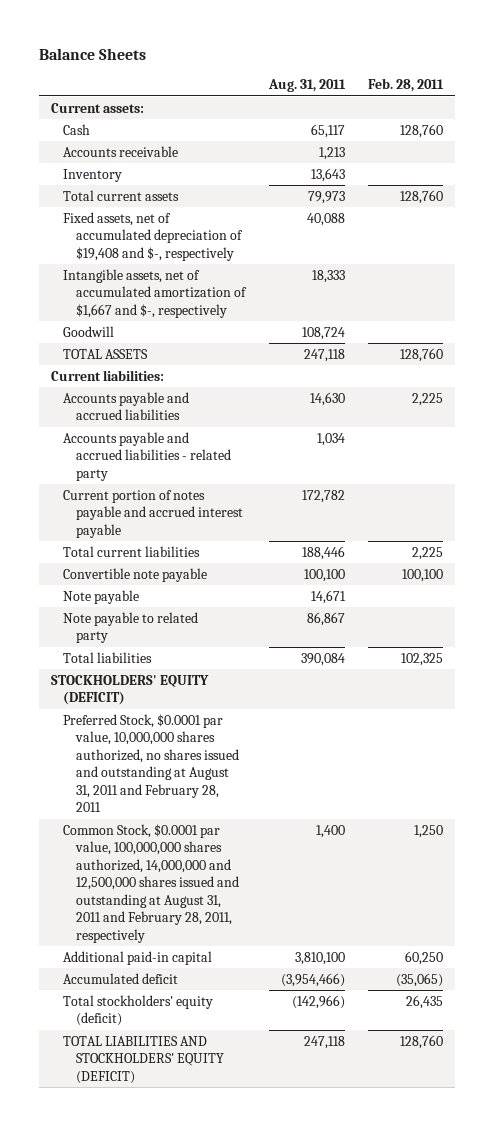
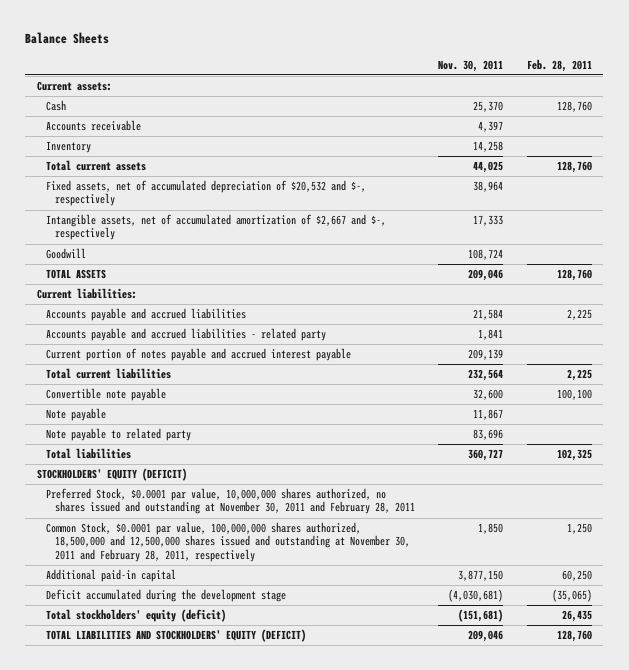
- | Aug. 31, 2011 | Feb. 28, 2011
+ | Nov. 30, 2011 | Feb. 28, 2011
- Fixed assets, net of accumulated depreciation of $19,408 and $-, respectively | 40,088 |
- Intangible assets, net of accumulated amortization of $1,667 and $-, respectively | 18,333 |
+ Fixed assets, net of accumulated depreciation of $20,532 and $-, respectively | 38,964 |
+ Intangible assets, net of accumulated amortization of $2,667 and $-, respectively | 17,333 |
- Preferred Stock, $0.0001 par value, 10,000,000 shares authorized, no shares issued and outstanding at August 31, 2011 and February 28, 2011
- Common Stock, $0.0001 par value, 100,000,000 shares authorized, 14,000,000 and 12,500,000 shares issued and outstanding at August 31, 2011 and February 28, 2011, respectively | 1,400 | 1,250
+ Preferred Stock, $0.0001 par value, 10,000,000 shares authorized, no shares issued and outstanding at November 30, 2011 and February 28, 2011
+ Common Stock, $0.0001 par value, 100,000,000 shares authorized, 18,500,000 and 12,500,000 shares issued and outstanding at November 30, 2011 and February 28, 2011, respectively | 1,850 | 1,250
- Accumulated deficit | (3,954,466) | (35,065)
+ Deficit accumulated during the development stage | (4,030,681) | (35,065)

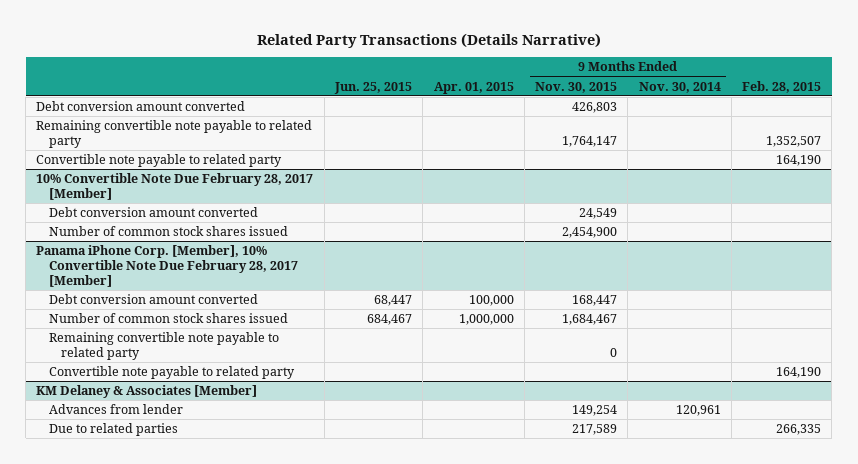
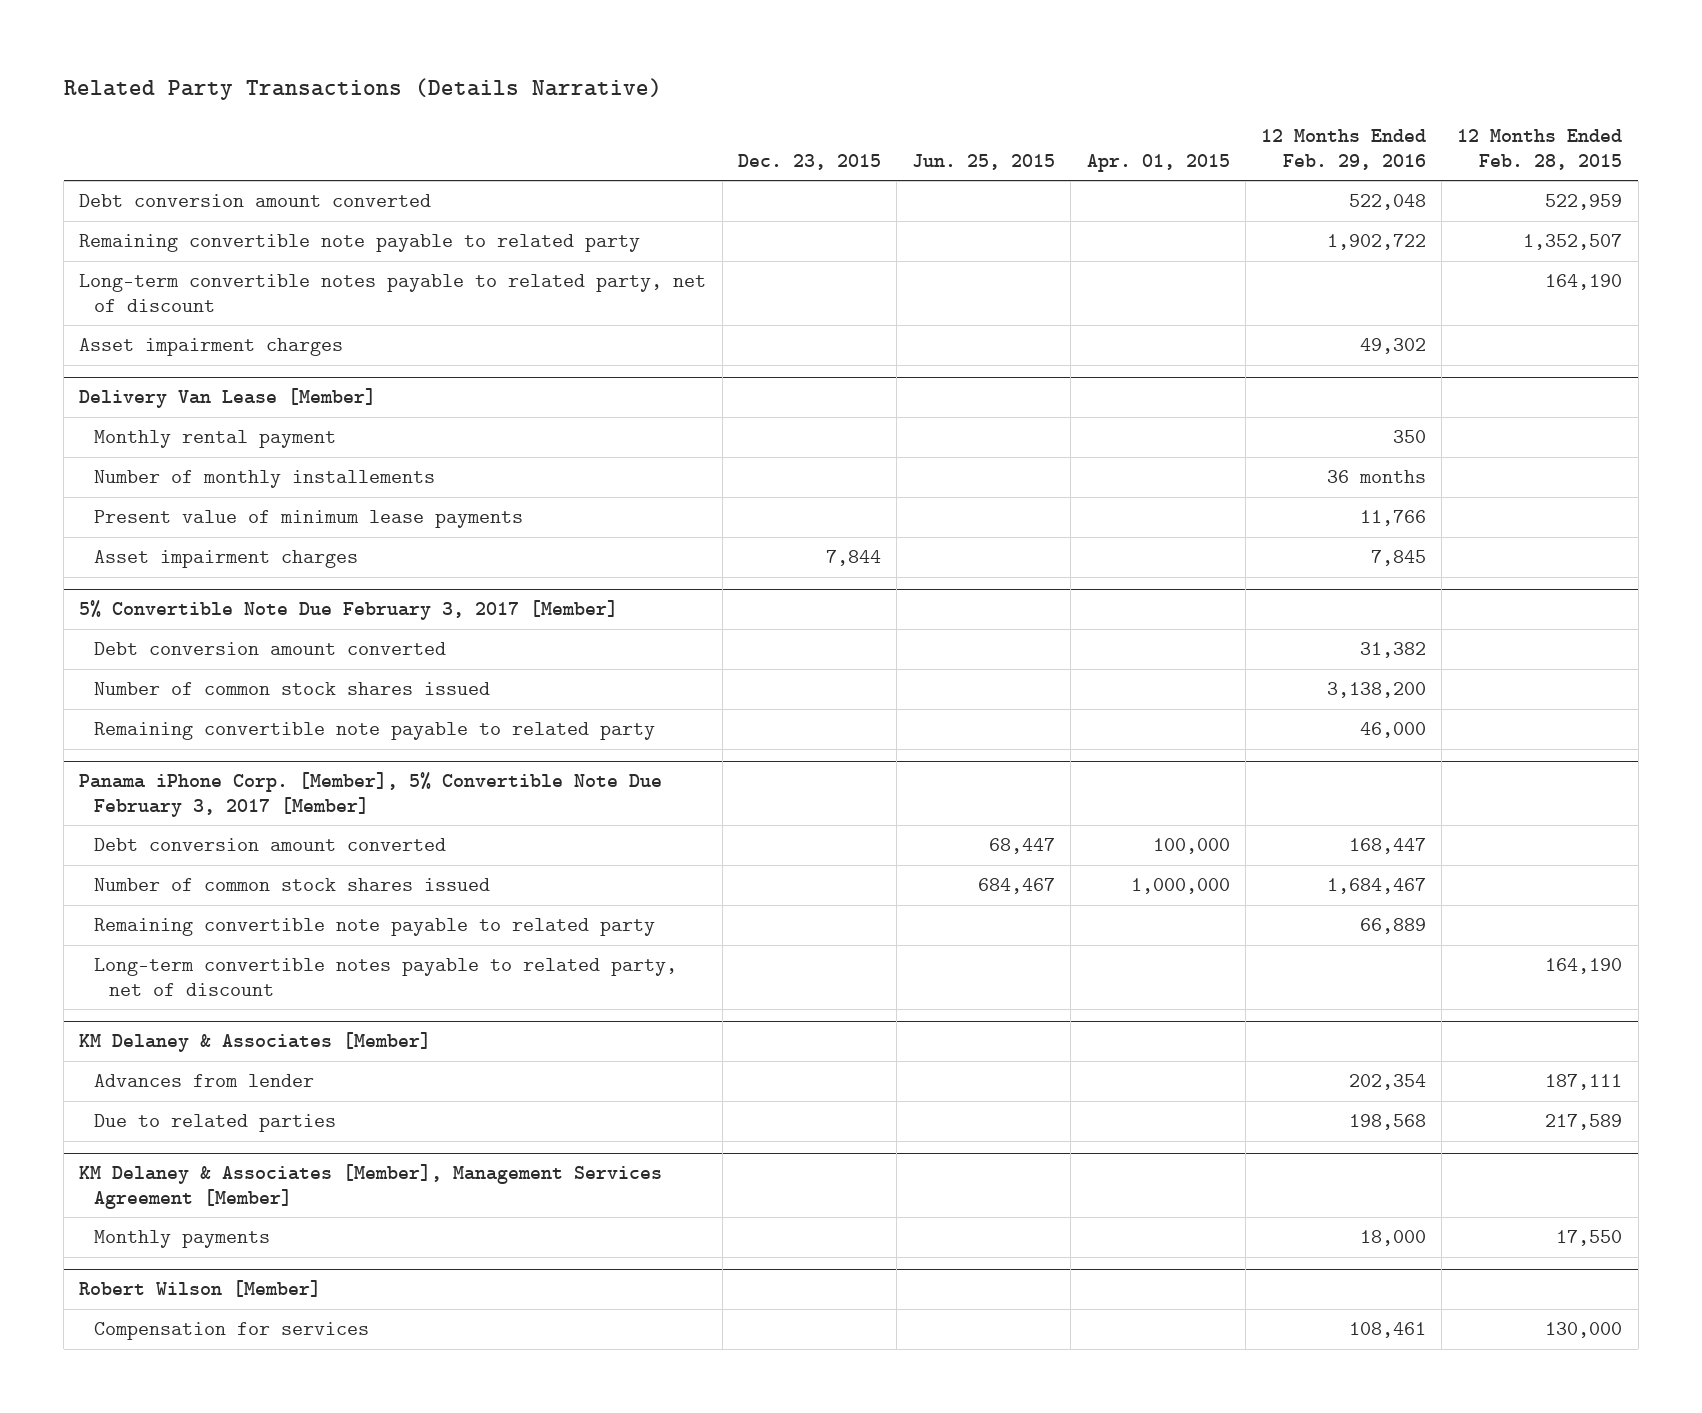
- | Jun. 25, 2015 | Apr. 01, 2015 | 9 Months Ended Nov. 30, 2015 | 9 Months Ended Nov. 30, 2014 | Feb. 28, 2015
+ | Dec. 23, 2015 | Jun. 25, 2015 | Apr. 01, 2015 | 12 Months Ended Feb. 29, 2016 | 12 Months Ended Feb. 28, 2015
- Convertible note payable to related party | | | | | 164,190
- 10% Convertible Note Due February 28, 2017 [Member]
+ Long-term convertible notes payable to related party, net of discount | | | | | 164,190
+ Asset impairment charges | | | | 49,302 |
+ Delivery Van Lease [Member]
+ Monthly rental payment | | | | 350 |
+ Number of monthly installements | | | | 36 months |
+ Present value of minimum lease payments | | | | 11,766 |
+ Asset impairment charges | 7,844 | | | 7,845 |
+ 5% Convertible Note Due February 3, 2017 [Member]
- Panama iPhone Corp. [Member], 10% Convertible Note Due February 28, 2017 [Member]
+ Remaining convertible note payable to related party | | | | 46,000 |
+ Panama iPhone Corp. [Member], 5% Convertible Note Due February 3, 2017 [Member]
- Convertible note payable to related party | | | | | 164,190
+ Long-term convertible notes payable to related party, net of discount | | | | | 164,190
+ KM Delaney & Associates [Member], Management Services Agreement [Member]
+ Monthly payments | | | | 18,000 | 17,550
+ Robert Wilson [Member]
+ Compensation for services | | | | 108,461 | 130,000

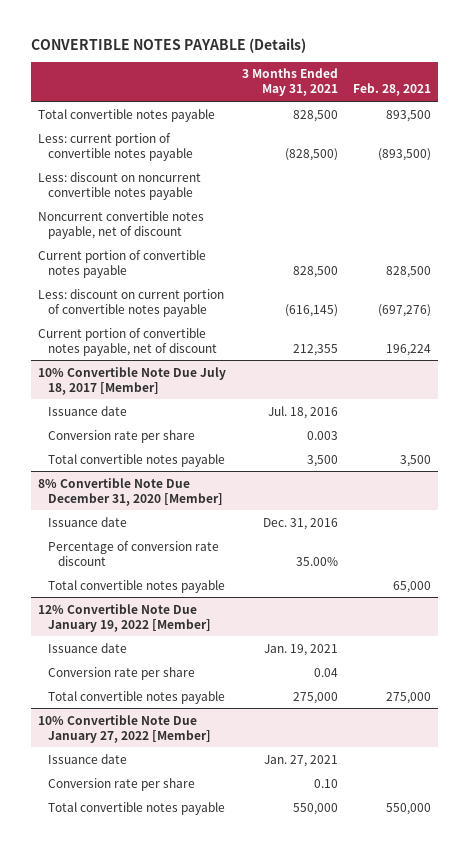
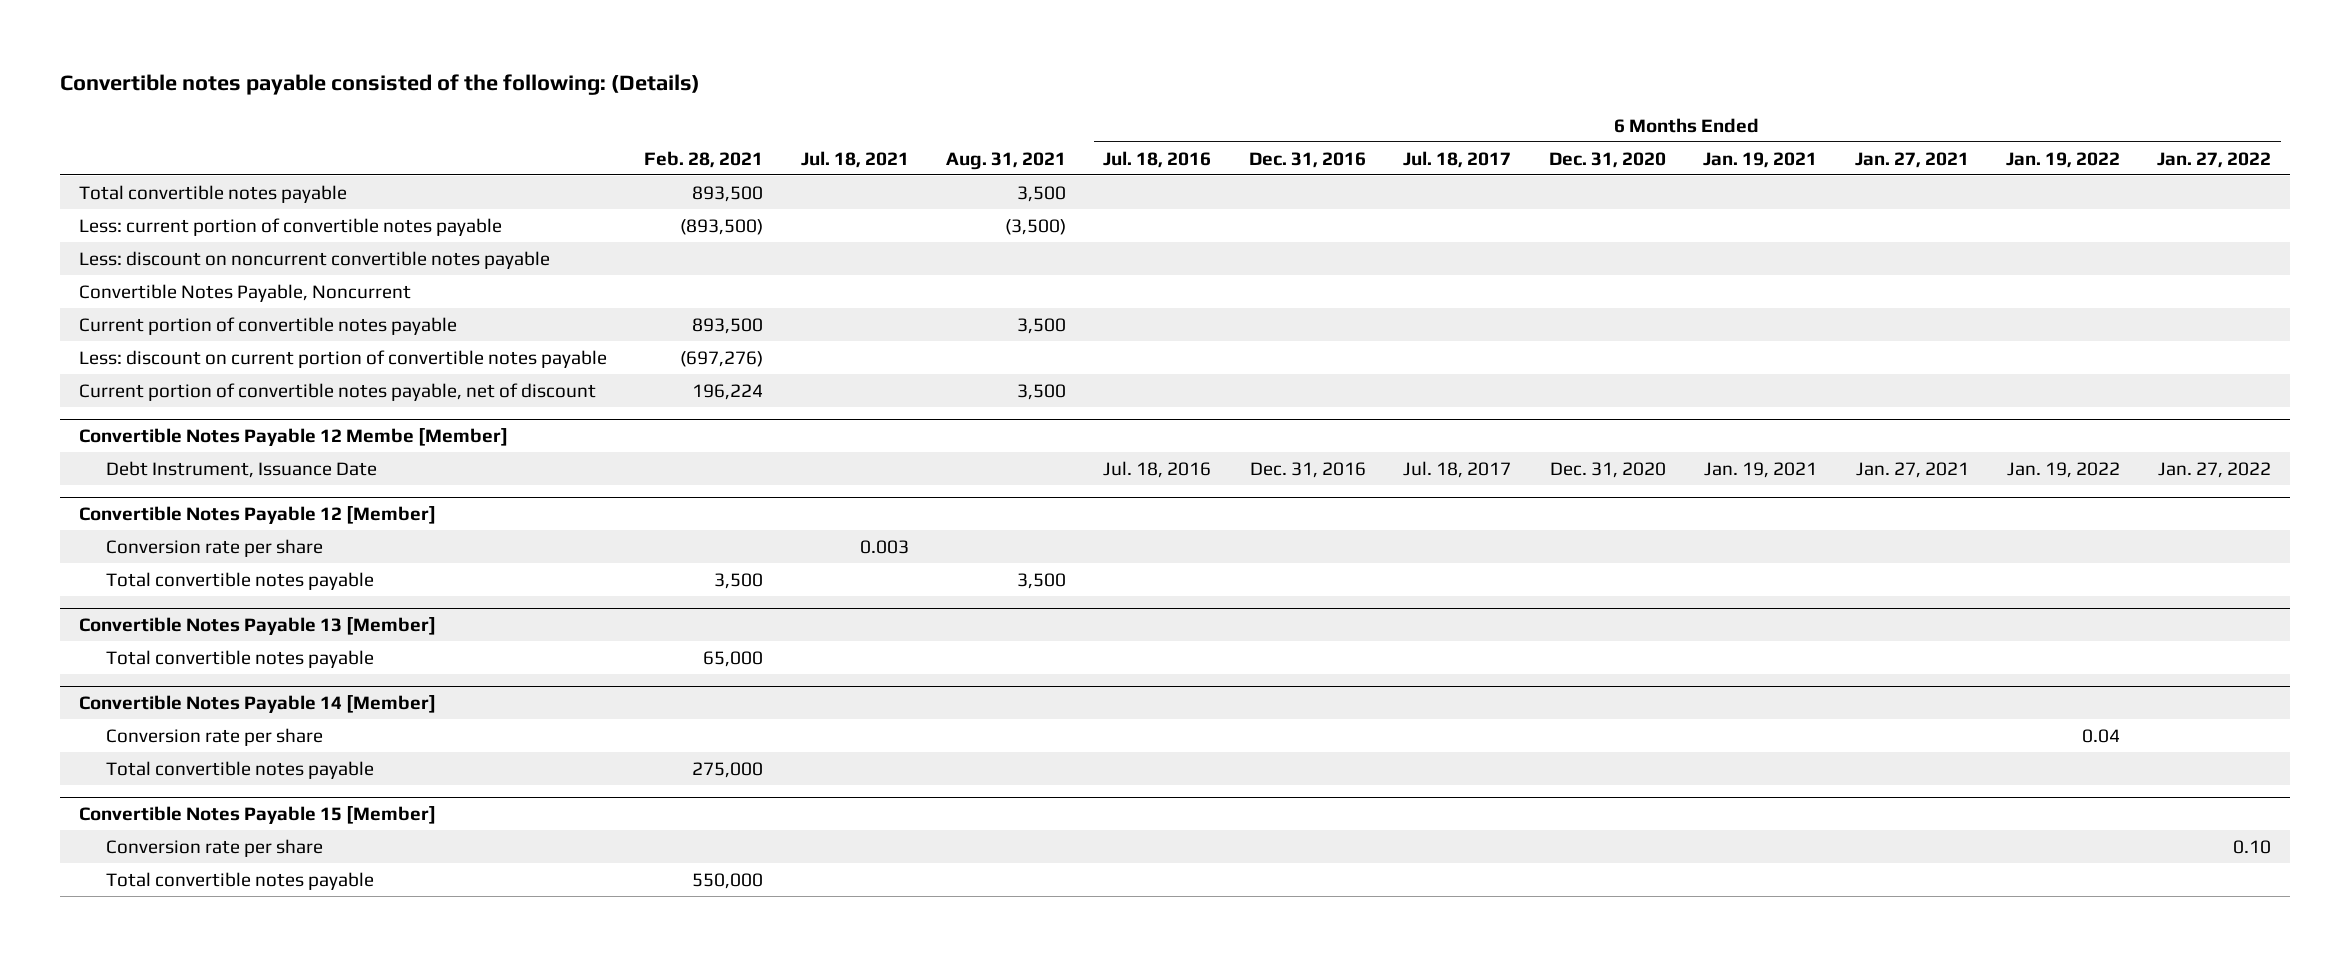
- CONVERTIBLE NOTES PAYABLE (Details)
+ Convertible notes payable consisted of the following: (Details)
- | 3 Months Ended May 31, 2021 | Feb. 28, 2021
+ | Feb. 28, 2021 | Jul. 18, 2021 | Aug. 31, 2021 | 6 Months Ended Jul. 18, 2016 | 6 Months Ended Dec. 31, 2016 | 6 Months Ended Jul. 18, 2017 | 6 Months Ended Dec. 31, 2020 | 6 Months Ended Jan. 19, 2021 | 6 Months Ended Jan. 27, 2021 | 6 Months Ended Jan. 19, 2022 | 6 Months Ended Jan. 27, 2022
- Noncurrent convertible notes payable, net of discount
- Current portion of convertible notes payable | 828,500 | 828,500
+ Convertible Notes Payable, Noncurrent
+ Current portion of convertible notes payable | 893,500 | | 3,500 | | | | | | | |
- 10% Convertible Note Due July 18, 2017 [Member]
- Issuance date | Jul. 18, 2016 |
+ Convertible Notes Payable 12 Membe [Member]
+ Debt Instrument, Issuance Date | | | | Jul. 18, 2016 | Dec. 31, 2016 | Jul. 18, 2017 | Dec. 31, 2020 | Jan. 19, 2021 | Jan. 27, 2021 | Jan. 19, 2022 | Jan. 27, 2022
+ Convertible Notes Payable 12 [Member]
- 8% Convertible Note Due December 31, 2020 [Member]
- Issuance date | Dec. 31, 2016 |
- Percentage of conversion rate discount | 35.00% |
+ Convertible Notes Payable 13 [Member]
- 12% Convertible Note Due January 19, 2022 [Member]
- Issuance date | Jan. 19, 2021 |
+ Convertible Notes Payable 14 [Member]
- 10% Convertible Note Due January 27, 2022 [Member]
- Issuance date | Jan. 27, 2021 |
+ Convertible Notes Payable 15 [Member]

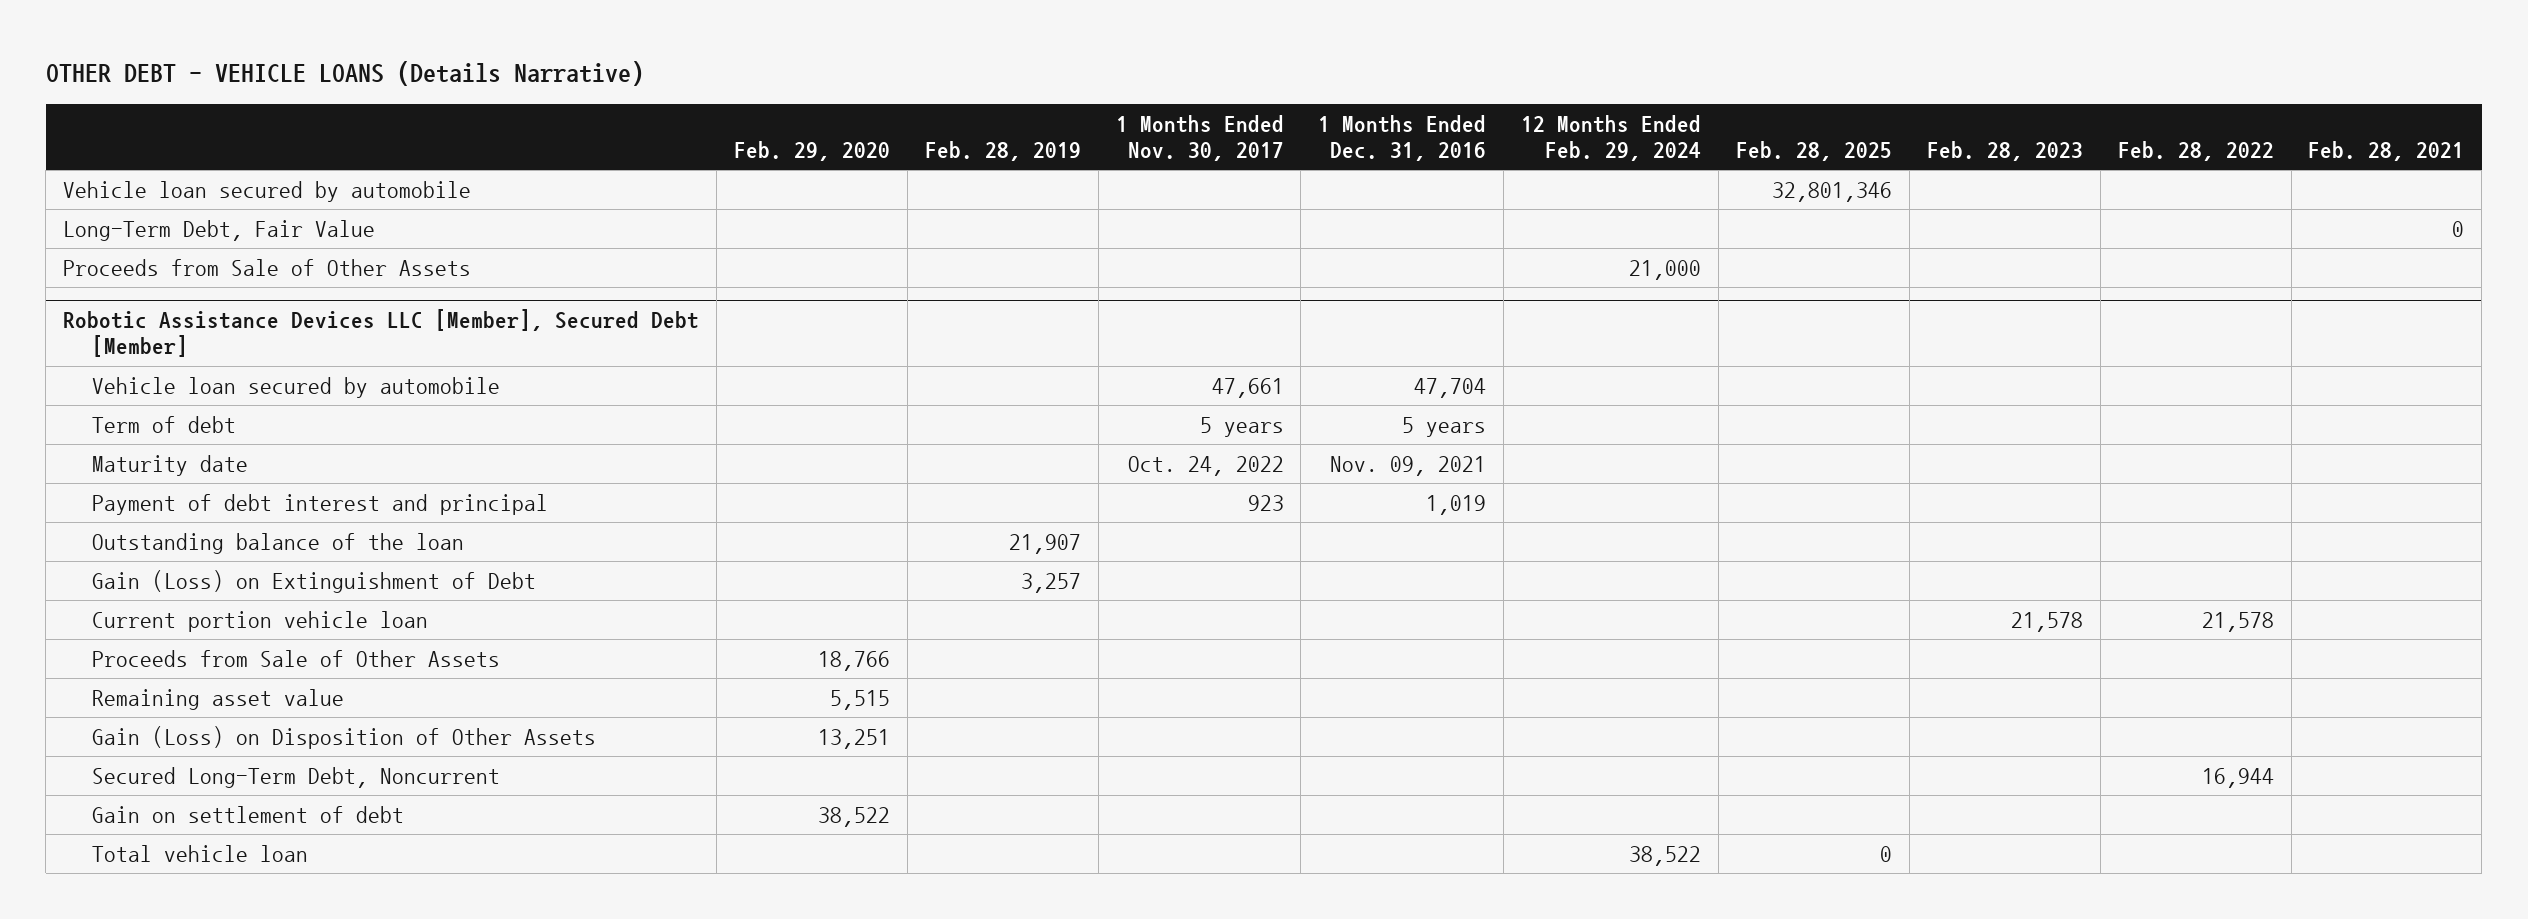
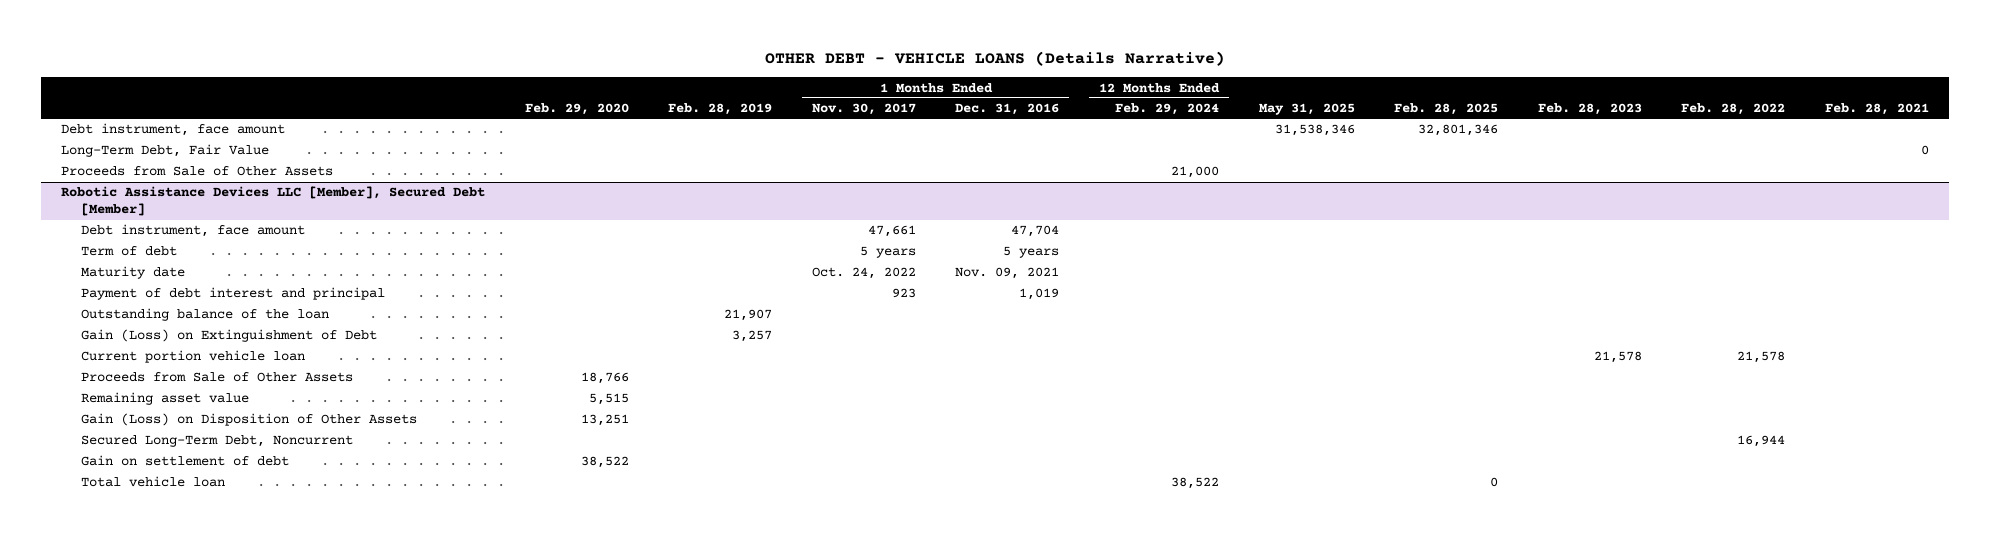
- | Feb. 29, 2020 | Feb. 28, 2019 | 1 Months Ended Nov. 30, 2017 | 1 Months Ended Dec. 31, 2016 | 12 Months Ended Feb. 29, 2024 | Feb. 28, 2025 | Feb. 28, 2023 | Feb. 28, 2022 | Feb. 28, 2021
+ | Feb. 29, 2020 | Feb. 28, 2019 | 1 Months Ended Nov. 30, 2017 | 1 Months Ended Dec. 31, 2016 | 12 Months Ended Feb. 29, 2024 | May 31, 2025 | Feb. 28, 2025 | Feb. 28, 2023 | Feb. 28, 2022 | Feb. 28, 2021
- Vehicle loan secured by automobile | | | | | | 32,801,346 | | |
+ Debt instrument, face amount | | | | | | 31,538,346 | 32,801,346 | | |
@ Robotic Assistance Devices LLC [Member], Secured Debt [Member]
- Vehicle loan secured by automobile | | | 47,661 | 47,704 | | | | |
+ Debt instrument, face amount | | | 47,661 | 47,704 | | | | | |

